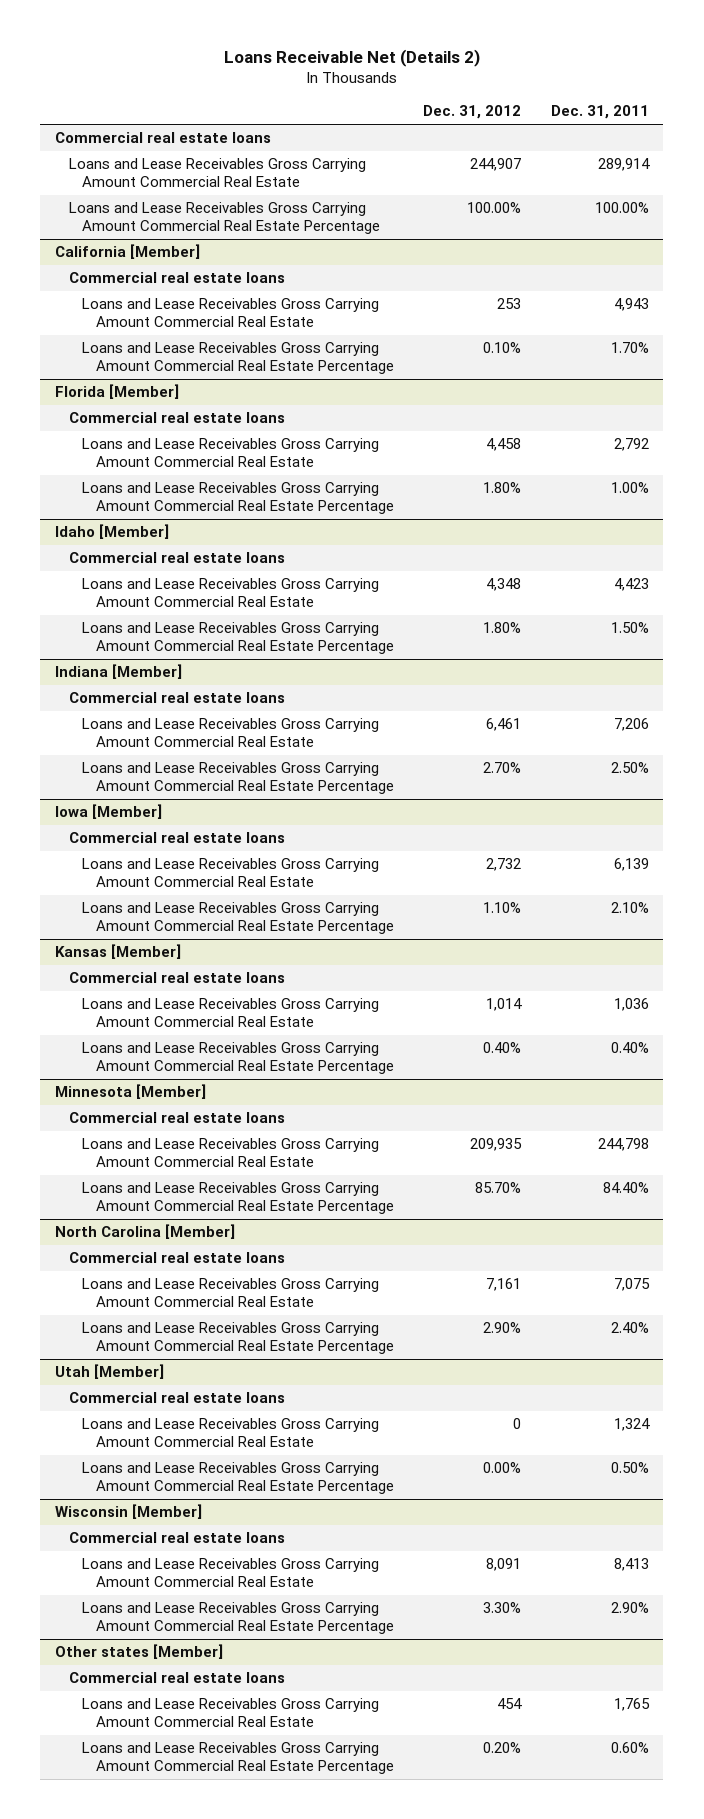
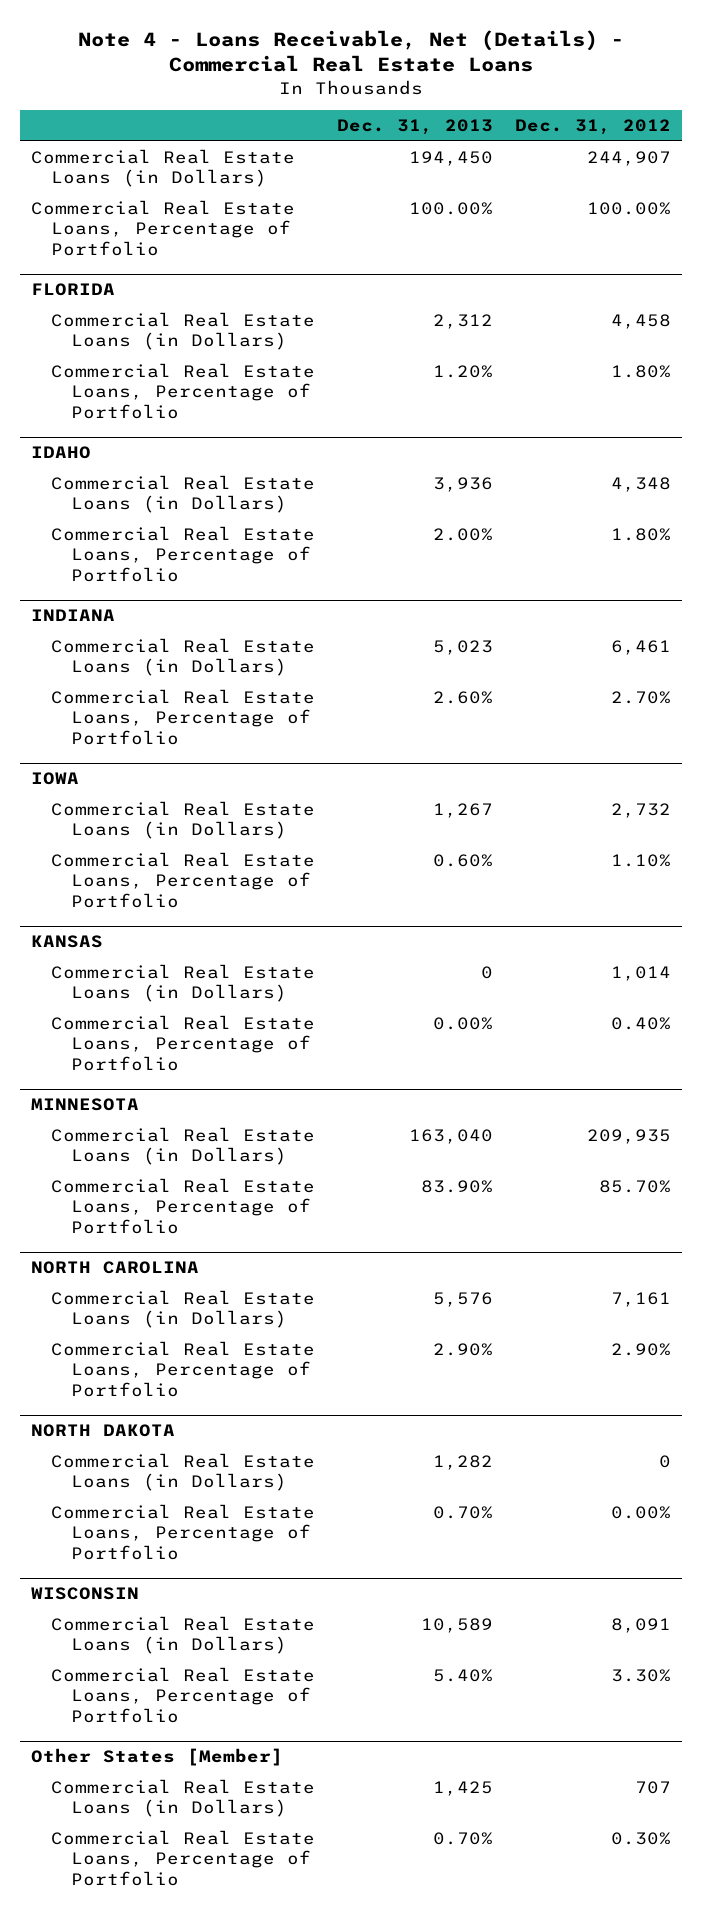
- Loans Receivable Net (Details 2)
+ Note 4 - Loans Receivable, Net (Details) - Commercial Real Estate Loans
- | Dec. 31, 2012 | Dec. 31, 2011
+ | Dec. 31, 2013 | Dec. 31, 2012
- Commercial real estate loans
- Loans and Lease Receivables Gross Carrying Amount Commercial Real Estate | 244,907 | 289,914
- Loans and Lease Receivables Gross Carrying Amount Commercial Real Estate Percentage | 100.00% | 100.00%
- California [Member]
- Commercial real estate loans
- Loans and Lease Receivables Gross Carrying Amount Commercial Real Estate | 253 | 4,943
- Loans and Lease Receivables Gross Carrying Amount Commercial Real Estate Percentage | 0.10% | 1.70%
- Florida [Member]
- Commercial real estate loans
- Loans and Lease Receivables Gross Carrying Amount Commercial Real Estate | 4,458 | 2,792
- Loans and Lease Receivables Gross Carrying Amount Commercial Real Estate Percentage | 1.80% | 1.00%
- Idaho [Member]
- Commercial real estate loans
- Loans and Lease Receivables Gross Carrying Amount Commercial Real Estate | 4,348 | 4,423
- Loans and Lease Receivables Gross Carrying Amount Commercial Real Estate Percentage | 1.80% | 1.50%
- Indiana [Member]
- Commercial real estate loans
- Loans and Lease Receivables Gross Carrying Amount Commercial Real Estate | 6,461 | 7,206
- Loans and Lease Receivables Gross Carrying Amount Commercial Real Estate Percentage | 2.70% | 2.50%
- Iowa [Member]
- Commercial real estate loans
- Loans and Lease Receivables Gross Carrying Amount Commercial Real Estate | 2,732 | 6,139
- Loans and Lease Receivables Gross Carrying Amount Commercial Real Estate Percentage | 1.10% | 2.10%
- Kansas [Member]
- Commercial real estate loans
- Loans and Lease Receivables Gross Carrying Amount Commercial Real Estate | 1,014 | 1,036
- Loans and Lease Receivables Gross Carrying Amount Commercial Real Estate Percentage | 0.40% | 0.40%
- Minnesota [Member]
- Commercial real estate loans
- Loans and Lease Receivables Gross Carrying Amount Commercial Real Estate | 209,935 | 244,798
- Loans and Lease Receivables Gross Carrying Amount Commercial Real Estate Percentage | 85.70% | 84.40%
- North Carolina [Member]
- Commercial real estate loans
- Loans and Lease Receivables Gross Carrying Amount Commercial Real Estate | 7,161 | 7,075
- Loans and Lease Receivables Gross Carrying Amount Commercial Real Estate Percentage | 2.90% | 2.40%
- Utah [Member]
- Commercial real estate loans
- Loans and Lease Receivables Gross Carrying Amount Commercial Real Estate | 0 | 1,324
- Loans and Lease Receivables Gross Carrying Amount Commercial Real Estate Percentage | 0.00% | 0.50%
- Wisconsin [Member]
- Commercial real estate loans
- Loans and Lease Receivables Gross Carrying Amount Commercial Real Estate | 8,091 | 8,413
- Loans and Lease Receivables Gross Carrying Amount Commercial Real Estate Percentage | 3.30% | 2.90%
- Other states [Member]
- Commercial real estate loans
- Loans and Lease Receivables Gross Carrying Amount Commercial Real Estate | 454 | 1,765
- Loans and Lease Receivables Gross Carrying Amount Commercial Real Estate Percentage | 0.20% | 0.60%
+ Commercial Real Estate Loans (in Dollars) | 194,450 | 244,907
+ Commercial Real Estate Loans, Percentage of Portfolio | 100.00% | 100.00%
+ FLORIDA
+ Commercial Real Estate Loans (in Dollars) | 2,312 | 4,458
+ Commercial Real Estate Loans, Percentage of Portfolio | 1.20% | 1.80%
+ IDAHO
+ Commercial Real Estate Loans (in Dollars) | 3,936 | 4,348
+ Commercial Real Estate Loans, Percentage of Portfolio | 2.00% | 1.80%
+ INDIANA
+ Commercial Real Estate Loans (in Dollars) | 5,023 | 6,461
+ Commercial Real Estate Loans, Percentage of Portfolio | 2.60% | 2.70%
+ IOWA
+ Commercial Real Estate Loans (in Dollars) | 1,267 | 2,732
+ Commercial Real Estate Loans, Percentage of Portfolio | 0.60% | 1.10%
+ KANSAS
+ Commercial Real Estate Loans (in Dollars) | 0 | 1,014
+ Commercial Real Estate Loans, Percentage of Portfolio | 0.00% | 0.40%
+ MINNESOTA
+ Commercial Real Estate Loans (in Dollars) | 163,040 | 209,935
+ Commercial Real Estate Loans, Percentage of Portfolio | 83.90% | 85.70%
+ NORTH CAROLINA
+ Commercial Real Estate Loans (in Dollars) | 5,576 | 7,161
+ Commercial Real Estate Loans, Percentage of Portfolio | 2.90% | 2.90%
+ NORTH DAKOTA
+ Commercial Real Estate Loans (in Dollars) | 1,282 | 0
+ Commercial Real Estate Loans, Percentage of Portfolio | 0.70% | 0.00%
+ WISCONSIN
+ Commercial Real Estate Loans (in Dollars) | 10,589 | 8,091
+ Commercial Real Estate Loans, Percentage of Portfolio | 5.40% | 3.30%
+ Other States [Member]
+ Commercial Real Estate Loans (in Dollars) | 1,425 | 707
+ Commercial Real Estate Loans, Percentage of Portfolio | 0.70% | 0.30%

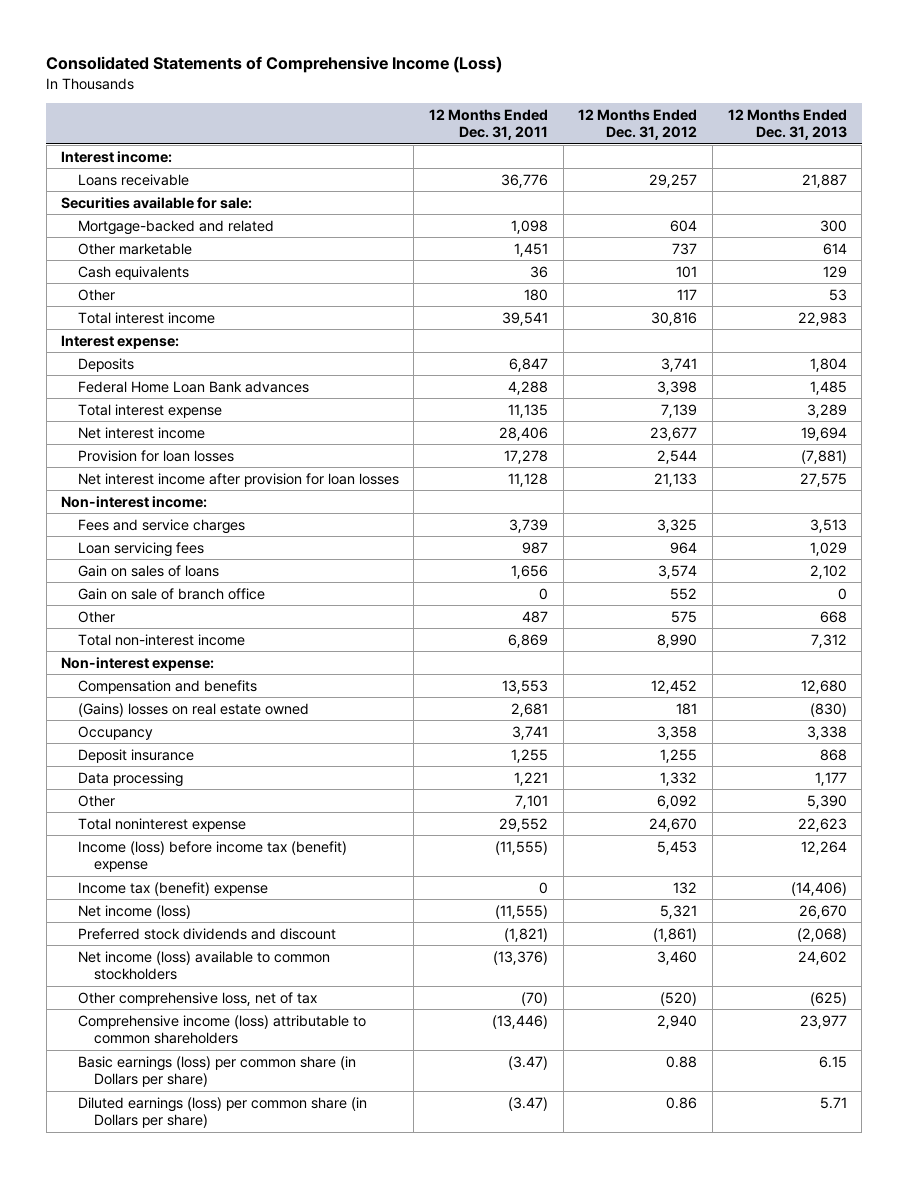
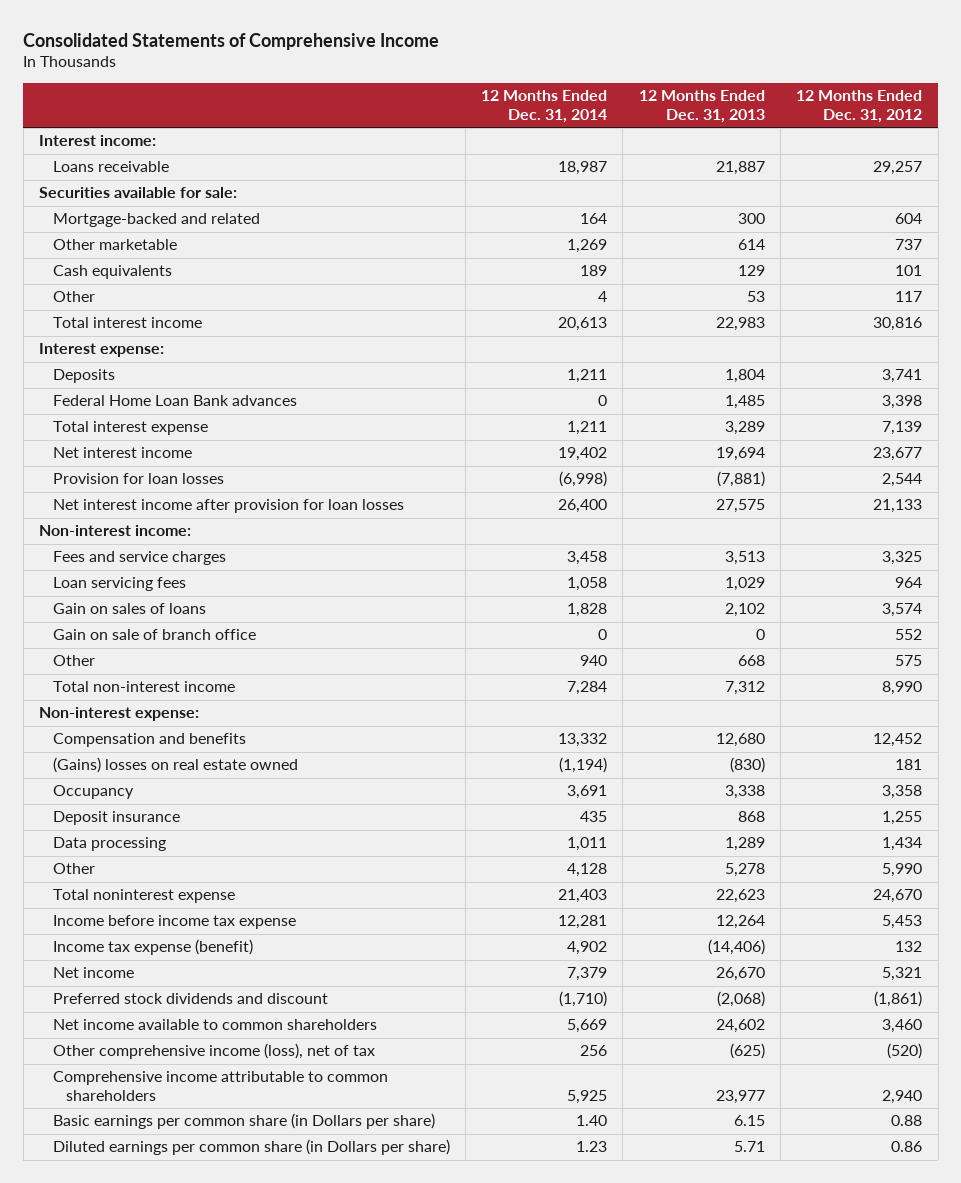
- Consolidated Statements of Comprehensive Income (Loss)
+ Consolidated Statements of Comprehensive Income
- | 12 Months Ended Dec. 31, 2011 | 12 Months Ended Dec. 31, 2012 | 12 Months Ended Dec. 31, 2013
+ | 12 Months Ended Dec. 31, 2014 | 12 Months Ended Dec. 31, 2013 | 12 Months Ended Dec. 31, 2012
- Data processing | 1,221 | 1,332 | 1,177
- Other | 7,101 | 6,092 | 5,390
+ Data processing | 1,011 | 1,289 | 1,434
+ Other | 4,128 | 5,278 | 5,990
- Income (loss) before income tax (benefit) expense | (11,555) | 5,453 | 12,264
- Income tax (benefit) expense | 0 | 132 | (14,406)
- Net income (loss) | (11,555) | 5,321 | 26,670
+ Income before income tax expense | 12,281 | 12,264 | 5,453
+ Income tax expense (benefit) | 4,902 | (14,406) | 132
+ Net income | 7,379 | 26,670 | 5,321
- Net income (loss) available to common stockholders | (13,376) | 3,460 | 24,602
- Other comprehensive loss, net of tax | (70) | (520) | (625)
- Comprehensive income (loss) attributable to common shareholders | (13,446) | 2,940 | 23,977
- Basic earnings (loss) per common share (in Dollars per share) | (3.47) | 0.88 | 6.15
- Diluted earnings (loss) per common share (in Dollars per share) | (3.47) | 0.86 | 5.71
+ Net income available to common shareholders | 5,669 | 24,602 | 3,460
+ Other comprehensive income (loss), net of tax | 256 | (625) | (520)
+ Comprehensive income attributable to common shareholders | 5,925 | 23,977 | 2,940
+ Basic earnings per common share (in Dollars per share) | 1.40 | 6.15 | 0.88
+ Diluted earnings per common share (in Dollars per share) | 1.23 | 5.71 | 0.86

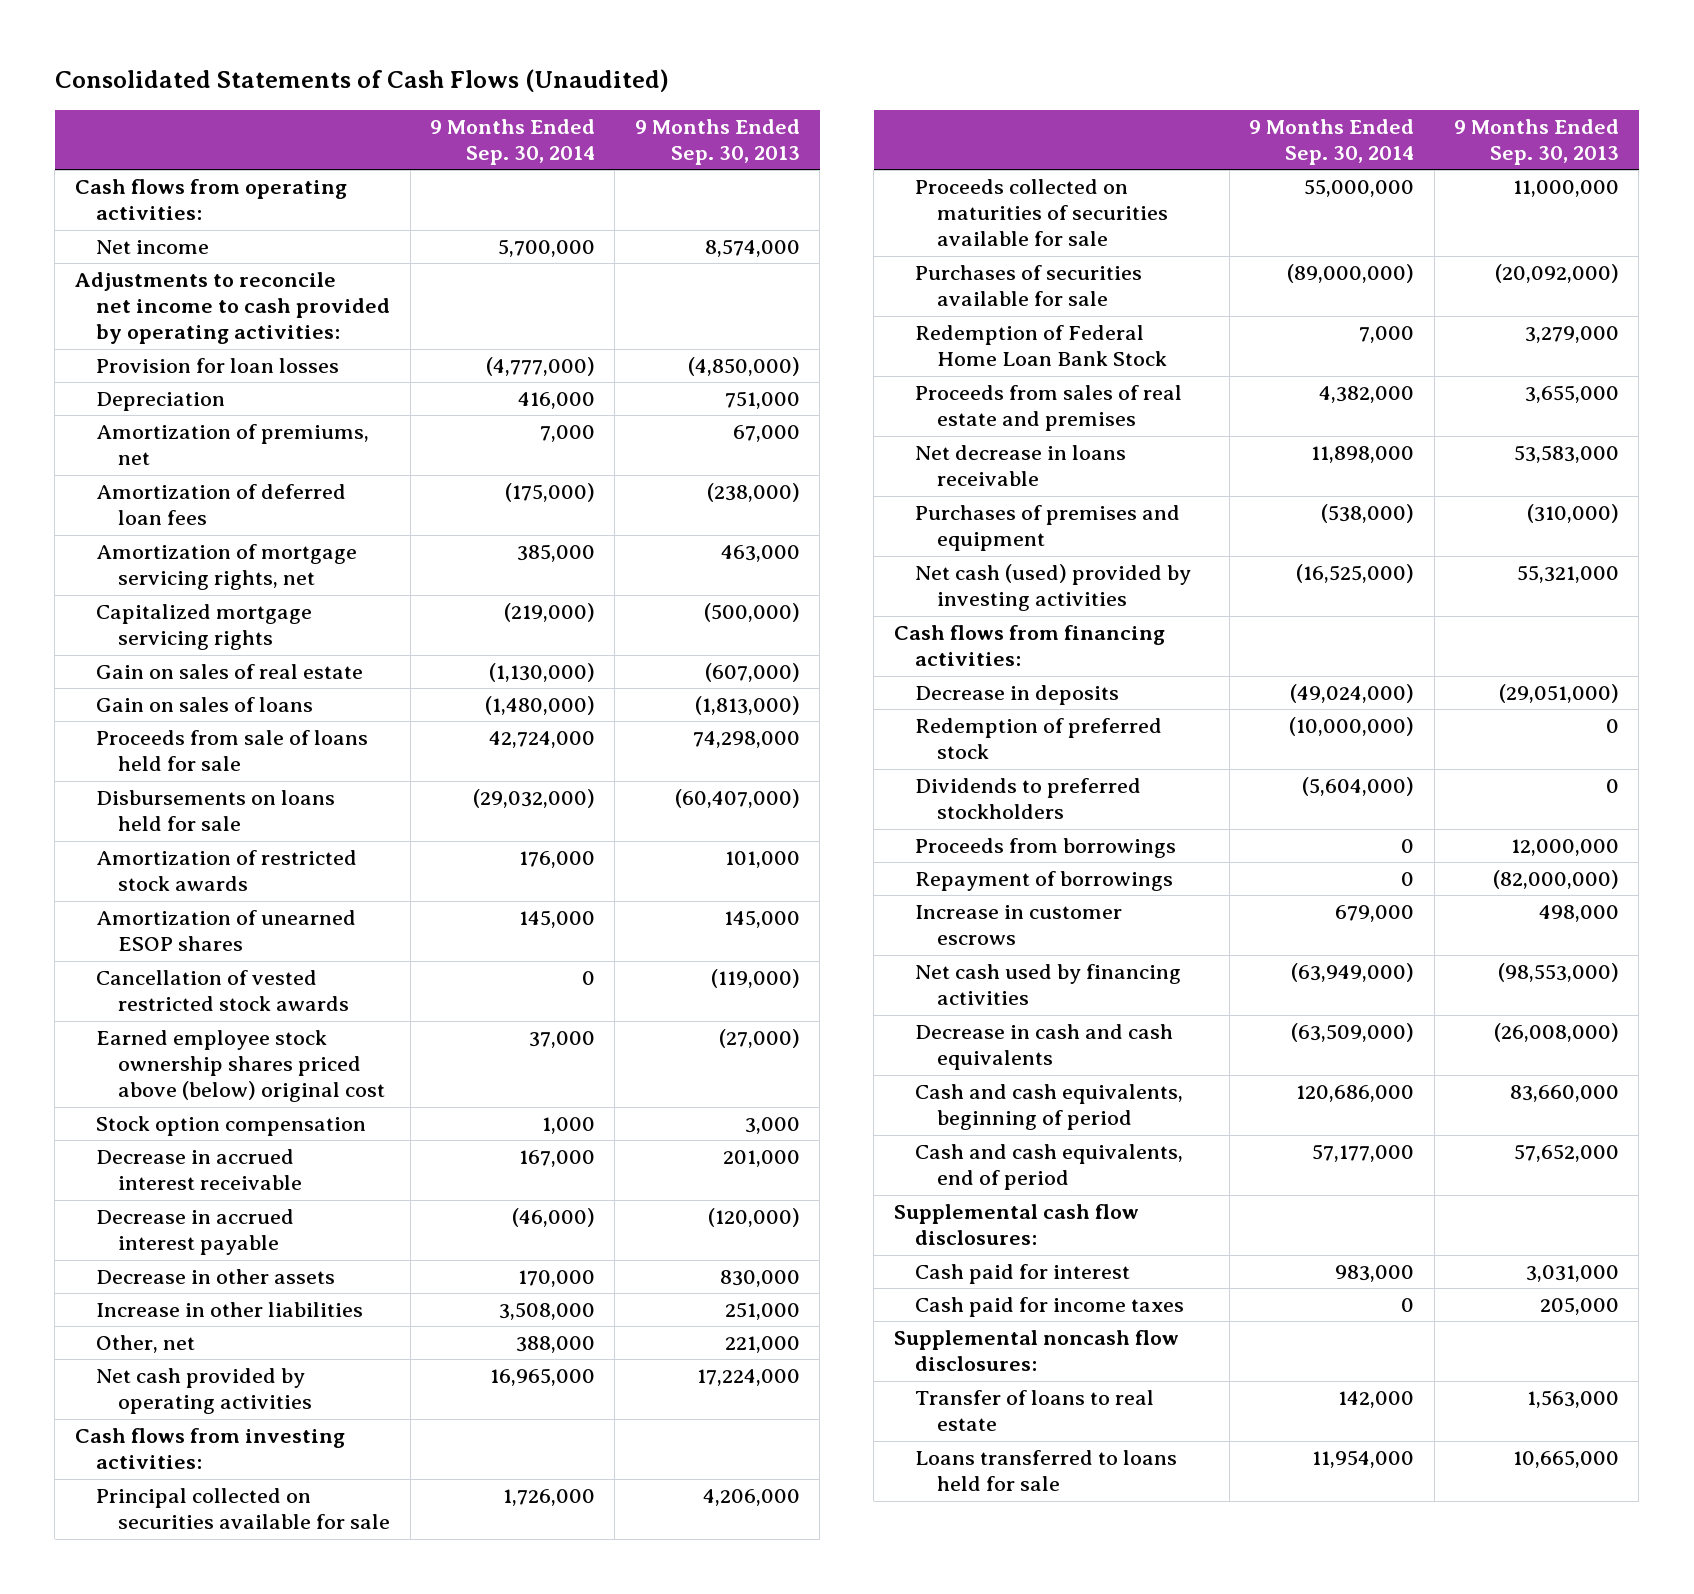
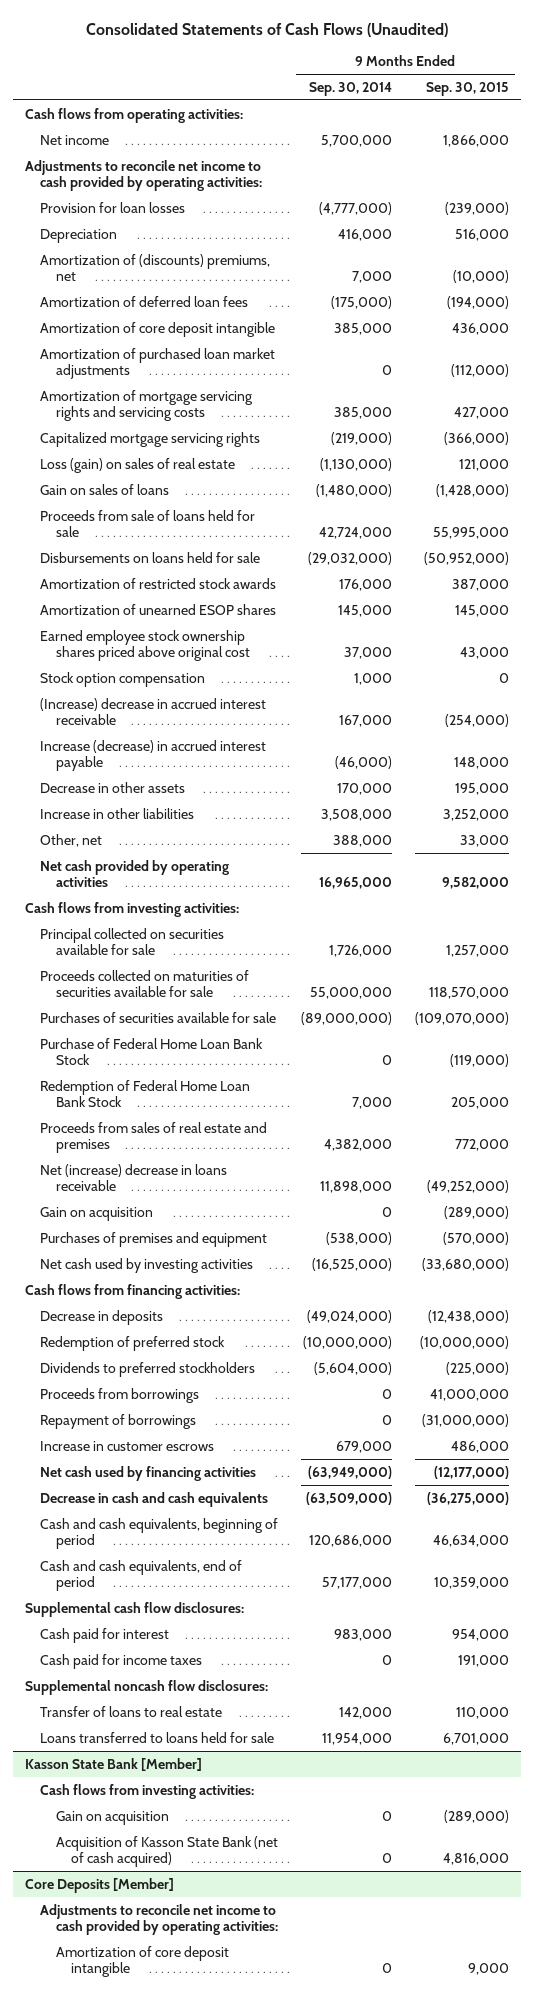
- | 9 Months Ended Sep. 30, 2014 | 9 Months Ended Sep. 30, 2013
+ | 9 Months Ended Sep. 30, 2014 | 9 Months Ended Sep. 30, 2015
- Amortization of premiums, net | 7,000 | 67,000
+ Amortization of (discounts) premiums, net | 7,000 | (10,000)
- Amortization of mortgage servicing rights, net | 385,000 | 463,000
+ Amortization of core deposit intangible | 385,000 | 436,000
+ Amortization of purchased loan market adjustments | 0 | (112,000)
+ Amortization of mortgage servicing rights and servicing costs | 385,000 | 427,000
- Gain on sales of real estate | (1,130,000) | (607,000)
+ Loss (gain) on sales of real estate | (1,130,000) | 121,000
- Cancellation of vested restricted stock awards | 0 | (119,000)
- Earned employee stock ownership shares priced above (below) original cost | 37,000 | (27,000)
+ Earned employee stock ownership shares priced above original cost | 37,000 | 43,000
- Decrease in accrued interest receivable | 167,000 | 201,000
- Decrease in accrued interest payable | (46,000) | (120,000)
+ (Increase) decrease in accrued interest receivable | 167,000 | (254,000)
+ Increase (decrease) in accrued interest payable | (46,000) | 148,000
+ Purchase of Federal Home Loan Bank Stock | 0 | (119,000)
- Net decrease in loans receivable | 11,898,000 | 53,583,000
+ Net (increase) decrease in loans receivable | 11,898,000 | (49,252,000)
+ Gain on acquisition | 0 | (289,000)
- Net cash (used) provided by investing activities | (16,525,000) | 55,321,000
+ Net cash used by investing activities | (16,525,000) | (33,680,000)
+ Kasson State Bank [Member]
+ Cash flows from investing activities:
+ Gain on acquisition | 0 | (289,000)
+ Acquisition of Kasson State Bank (net of cash acquired) | 0 | 4,816,000
+ Core Deposits [Member]
+ Adjustments to reconcile net income to cash provided by operating activities:
+ Amortization of core deposit intangible | 0 | 9,000

